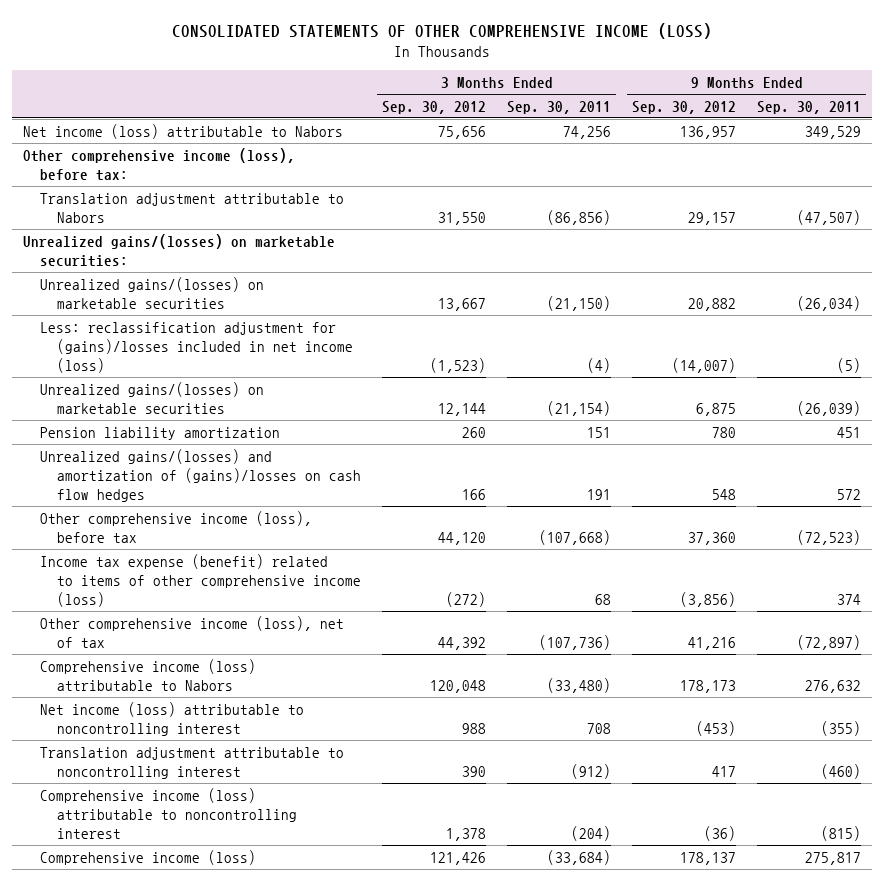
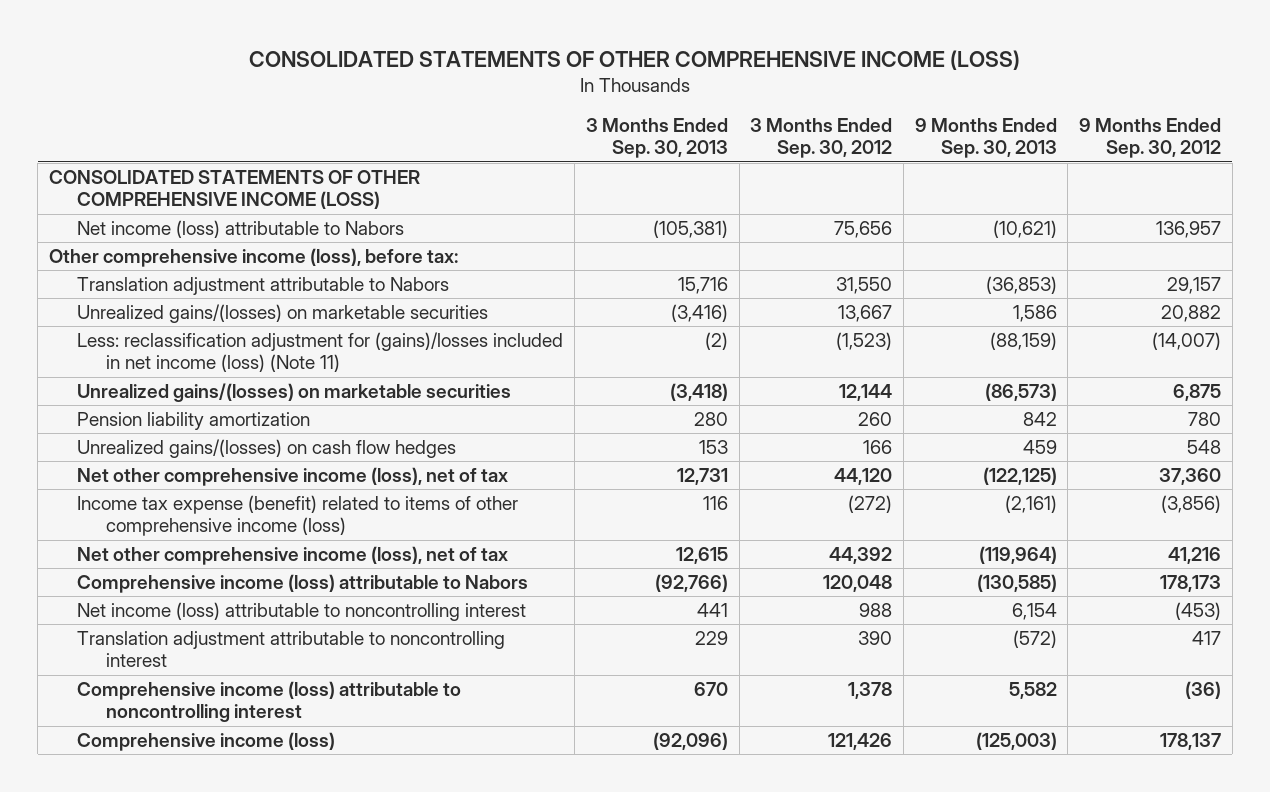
- | 3 Months Ended Sep. 30, 2012 | 3 Months Ended Sep. 30, 2011 | 9 Months Ended Sep. 30, 2012 | 9 Months Ended Sep. 30, 2011
+ | 3 Months Ended Sep. 30, 2013 | 3 Months Ended Sep. 30, 2012 | 9 Months Ended Sep. 30, 2013 | 9 Months Ended Sep. 30, 2012
+ CONSOLIDATED STATEMENTS OF OTHER COMPREHENSIVE INCOME (LOSS)
- Unrealized gains/(losses) on marketable securities:
- Less: reclassification adjustment for (gains)/losses included in net income (loss) | (1,523) | (4) | (14,007) | (5)
+ Less: reclassification adjustment for (gains)/losses included in net income (loss) (Note 11) | (2) | (1,523) | (88,159) | (14,007)
- Unrealized gains/(losses) and amortization of (gains)/losses on cash flow hedges | 166 | 191 | 548 | 572
- Other comprehensive income (loss), before tax | 44,120 | (107,668) | 37,360 | (72,523)
+ Unrealized gains/(losses) on cash flow hedges | 153 | 166 | 459 | 548
+ Net other comprehensive income (loss), net of tax | 12,731 | 44,120 | (122,125) | 37,360
- Other comprehensive income (loss), net of tax | 44,392 | (107,736) | 41,216 | (72,897)
+ Net other comprehensive income (loss), net of tax | 12,615 | 44,392 | (119,964) | 41,216

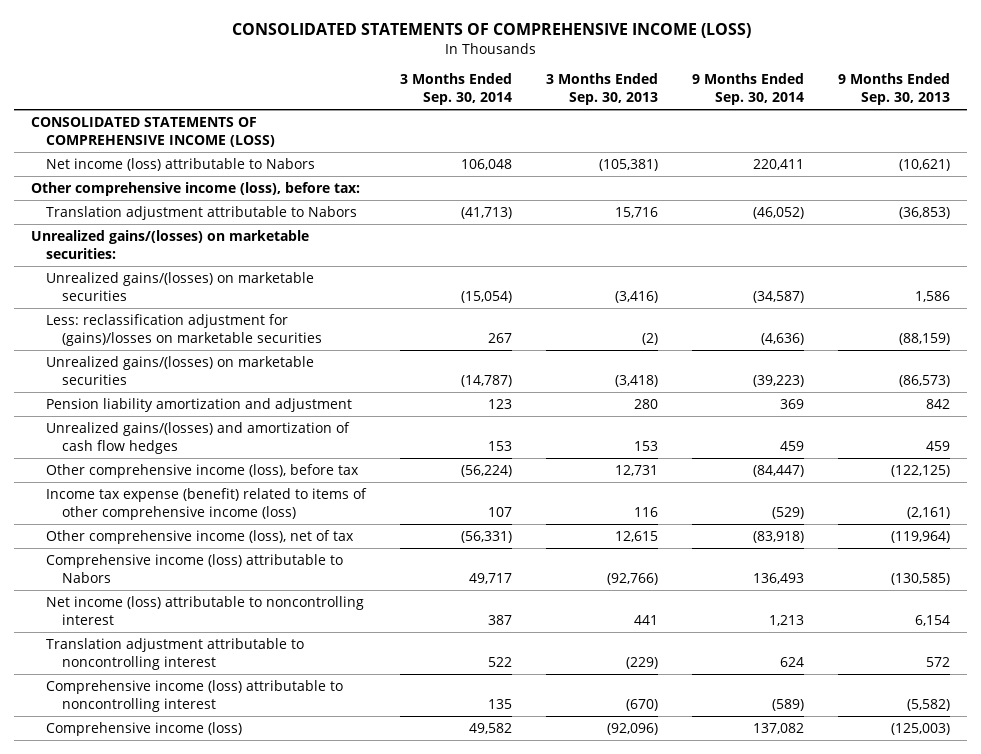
- CONSOLIDATED STATEMENTS OF OTHER COMPREHENSIVE INCOME (LOSS)
+ CONSOLIDATED STATEMENTS OF COMPREHENSIVE INCOME (LOSS)
- | 3 Months Ended Sep. 30, 2013 | 3 Months Ended Sep. 30, 2012 | 9 Months Ended Sep. 30, 2013 | 9 Months Ended Sep. 30, 2012
+ | 3 Months Ended Sep. 30, 2014 | 3 Months Ended Sep. 30, 2013 | 9 Months Ended Sep. 30, 2014 | 9 Months Ended Sep. 30, 2013
- CONSOLIDATED STATEMENTS OF OTHER COMPREHENSIVE INCOME (LOSS)
+ CONSOLIDATED STATEMENTS OF COMPREHENSIVE INCOME (LOSS)
+ Unrealized gains/(losses) on marketable securities:
- Less: reclassification adjustment for (gains)/losses included in net income (loss) (Note 11) | (2) | (1,523) | (88,159) | (14,007)
+ Less: reclassification adjustment for (gains)/losses on marketable securities | 267 | (2) | (4,636) | (88,159)
- Pension liability amortization | 280 | 260 | 842 | 780
- Unrealized gains/(losses) on cash flow hedges | 153 | 166 | 459 | 548
- Net other comprehensive income (loss), net of tax | 12,731 | 44,120 | (122,125) | 37,360
+ Pension liability amortization and adjustment | 123 | 280 | 369 | 842
+ Unrealized gains/(losses) and amortization of cash flow hedges | 153 | 153 | 459 | 459
+ Other comprehensive income (loss), before tax | (56,224) | 12,731 | (84,447) | (122,125)
- Net other comprehensive income (loss), net of tax | 12,615 | 44,392 | (119,964) | 41,216
+ Other comprehensive income (loss), net of tax | (56,331) | 12,615 | (83,918) | (119,964)
- Translation adjustment attributable to noncontrolling interest | 229 | 390 | (572) | 417
- Comprehensive income (loss) attributable to noncontrolling interest | 670 | 1,378 | 5,582 | (36)
+ Translation adjustment attributable to noncontrolling interest | 522 | (229) | 624 | 572
+ Comprehensive income (loss) attributable to noncontrolling interest | 135 | (670) | (589) | (5,582)

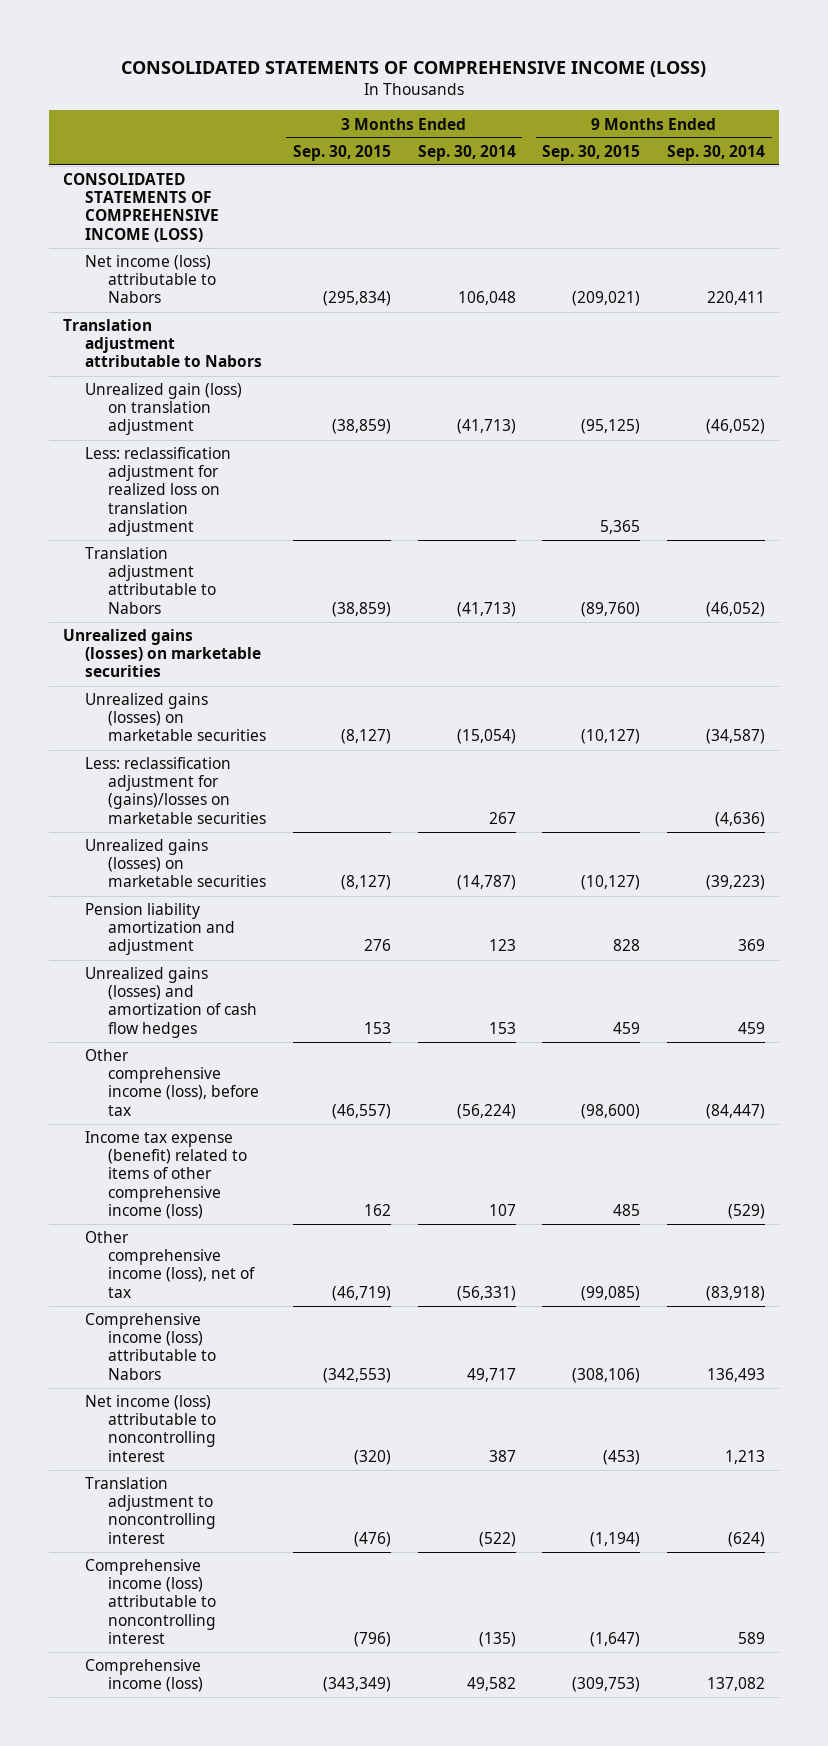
- | 3 Months Ended Sep. 30, 2014 | 3 Months Ended Sep. 30, 2013 | 9 Months Ended Sep. 30, 2014 | 9 Months Ended Sep. 30, 2013
+ | 3 Months Ended Sep. 30, 2015 | 3 Months Ended Sep. 30, 2014 | 9 Months Ended Sep. 30, 2015 | 9 Months Ended Sep. 30, 2014
- Other comprehensive income (loss), before tax:
+ Translation adjustment attributable to Nabors
+ Unrealized gain (loss) on translation adjustment | (38,859) | (41,713) | (95,125) | (46,052)
+ Less: reclassification adjustment for realized loss on translation adjustment | | | 5,365 |
- Unrealized gains/(losses) on marketable securities:
- Unrealized gains/(losses) on marketable securities | (15,054) | (3,416) | (34,587) | 1,586
+ Unrealized gains (losses) on marketable securities
+ Unrealized gains (losses) on marketable securities | (8,127) | (15,054) | (10,127) | (34,587)
- Unrealized gains/(losses) on marketable securities | (14,787) | (3,418) | (39,223) | (86,573)
+ Unrealized gains (losses) on marketable securities | (8,127) | (14,787) | (10,127) | (39,223)
- Unrealized gains/(losses) and amortization of cash flow hedges | 153 | 153 | 459 | 459
+ Unrealized gains (losses) and amortization of cash flow hedges | 153 | 153 | 459 | 459
- Translation adjustment attributable to noncontrolling interest | 522 | (229) | 624 | 572
- Comprehensive income (loss) attributable to noncontrolling interest | 135 | (670) | (589) | (5,582)
+ Translation adjustment to noncontrolling interest | (476) | (522) | (1,194) | (624)
+ Comprehensive income (loss) attributable to noncontrolling interest | (796) | (135) | (1,647) | 589

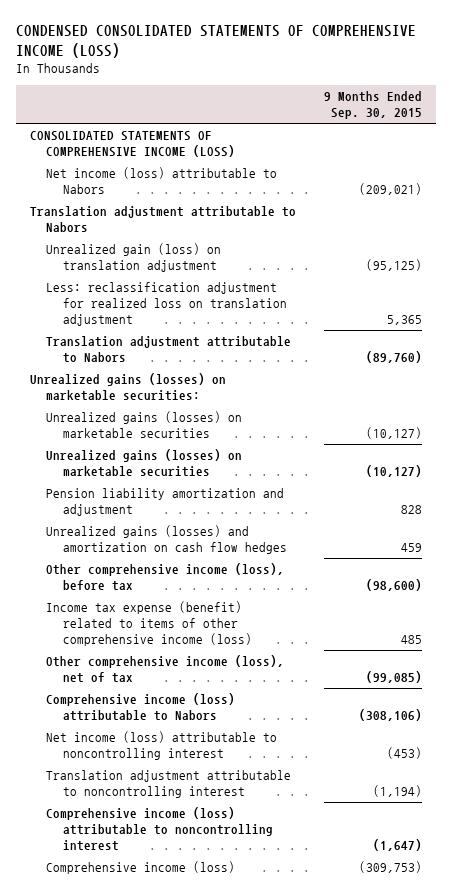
- CONSOLIDATED STATEMENTS OF COMPREHENSIVE INCOME (LOSS)
+ CONDENSED CONSOLIDATED STATEMENTS OF COMPREHENSIVE INCOME (LOSS)
- | 3 Months Ended Sep. 30, 2015 | 3 Months Ended Sep. 30, 2014 | 9 Months Ended Sep. 30, 2015 | 9 Months Ended Sep. 30, 2014
+ | 9 Months Ended Sep. 30, 2015
- Unrealized gains (losses) on marketable securities
+ Unrealized gains (losses) on marketable securities:
- Less: reclassification adjustment for (gains)/losses on marketable securities | | 267 | | (4,636)
- Unrealized gains (losses) and amortization of cash flow hedges | 153 | 153 | 459 | 459
+ Unrealized gains (losses) and amortization on cash flow hedges | 459
- Translation adjustment to noncontrolling interest | (476) | (522) | (1,194) | (624)
+ Translation adjustment attributable to noncontrolling interest | (1,194)

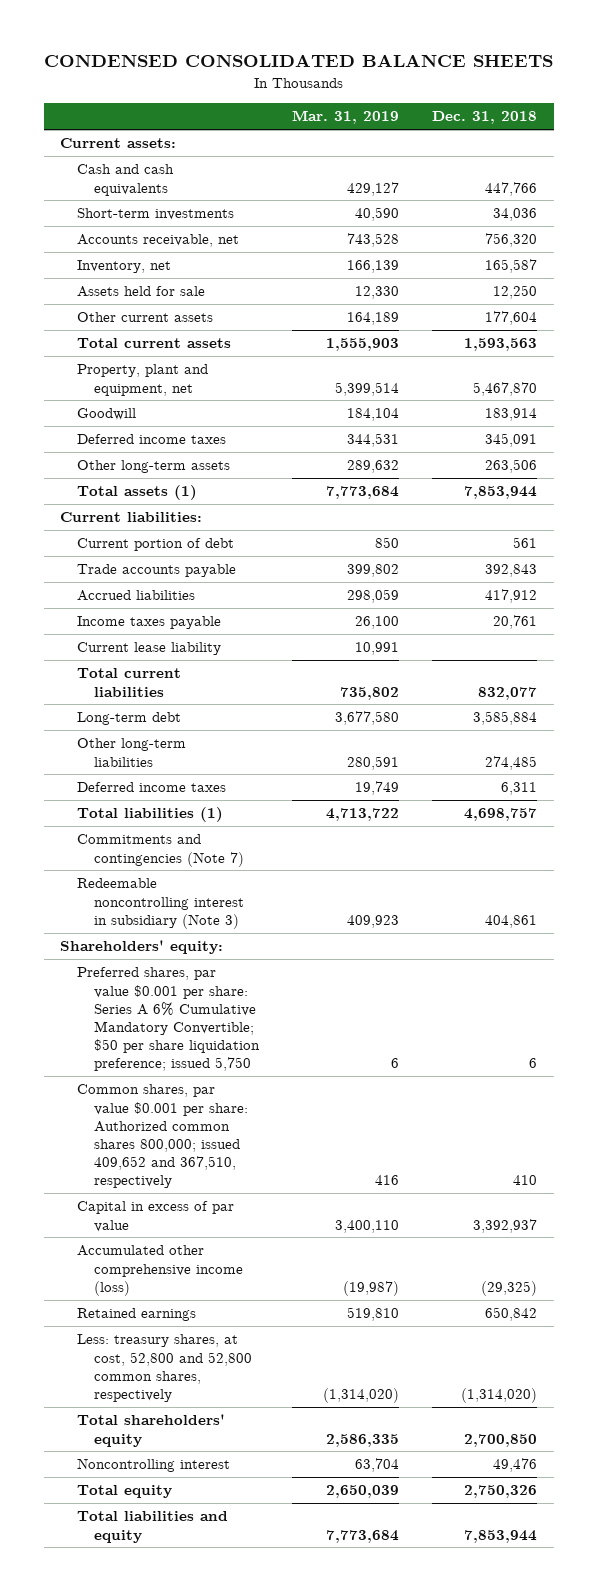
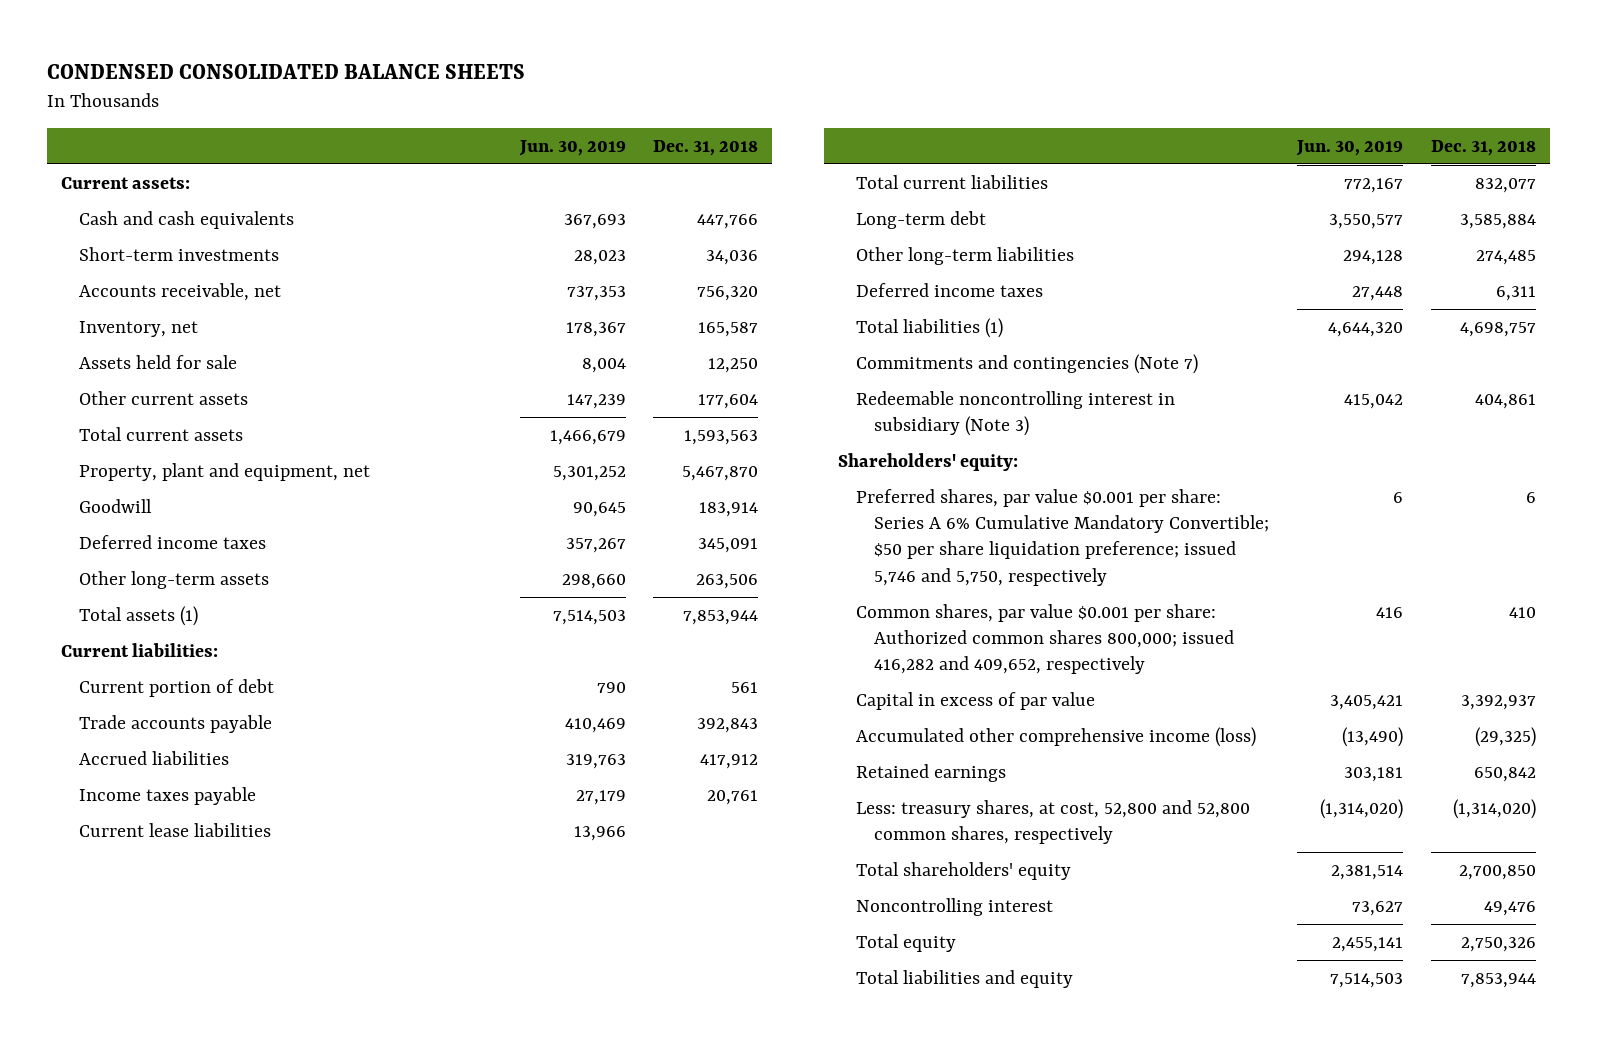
- | Mar. 31, 2019 | Dec. 31, 2018
+ | Jun. 30, 2019 | Dec. 31, 2018
- Current lease liability | 10,991 |
+ Current lease liabilities | 13,966 |
- Preferred shares, par value $0.001 per share: Series A 6% Cumulative Mandatory Convertible; $50 per share liquidation preference; issued 5,750 | 6 | 6
- Common shares, par value $0.001 per share: Authorized common shares 800,000; issued 409,652 and 367,510, respectively | 416 | 410
+ Preferred shares, par value $0.001 per share: Series A 6% Cumulative Mandatory Convertible; $50 per share liquidation preference; issued 5,746 and 5,750, respectively | 6 | 6
+ Common shares, par value $0.001 per share: Authorized common shares 800,000; issued 416,282 and 409,652, respectively | 416 | 410

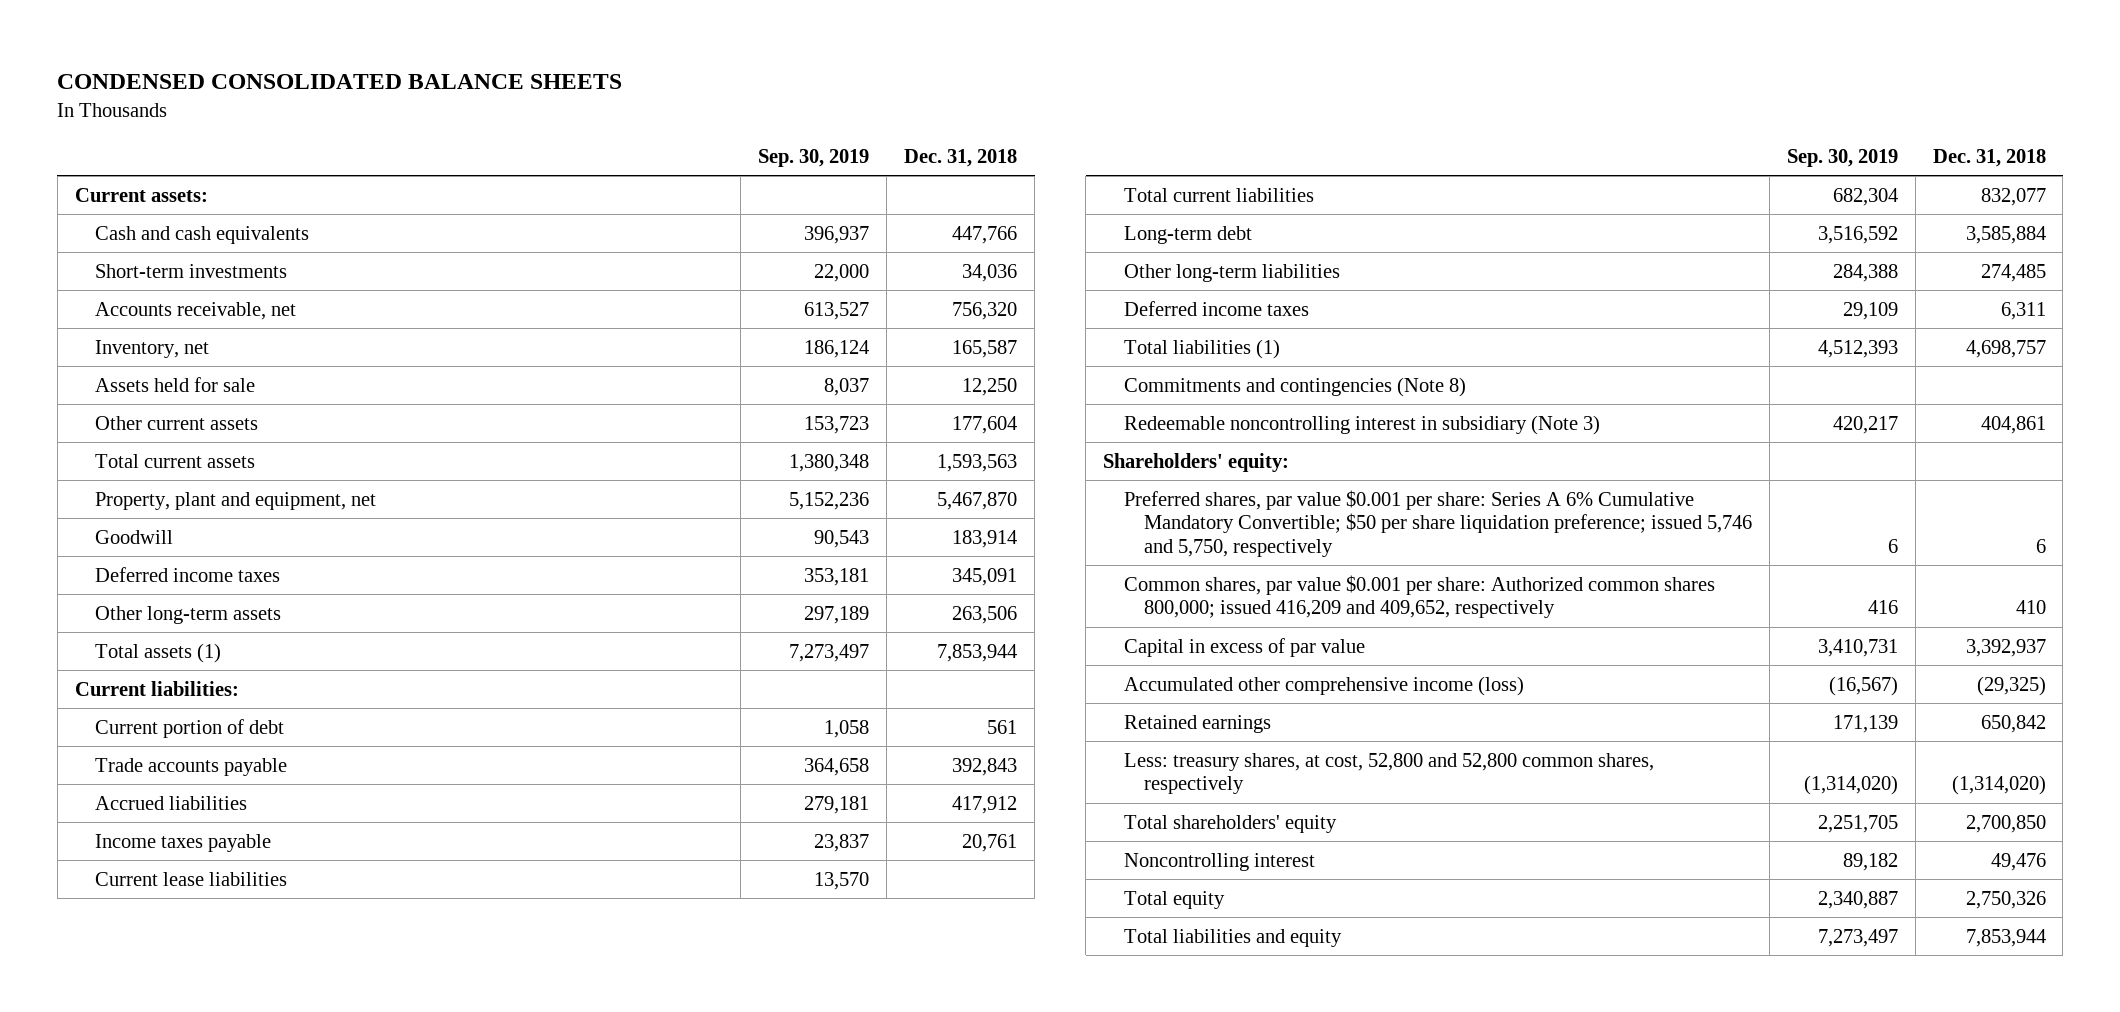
- | Jun. 30, 2019 | Dec. 31, 2018
+ | Sep. 30, 2019 | Dec. 31, 2018
- Commitments and contingencies (Note 7)
+ Commitments and contingencies (Note 8)
- Common shares, par value $0.001 per share: Authorized common shares 800,000; issued 416,282 and 409,652, respectively | 416 | 410
+ Common shares, par value $0.001 per share: Authorized common shares 800,000; issued 416,209 and 409,652, respectively | 416 | 410

